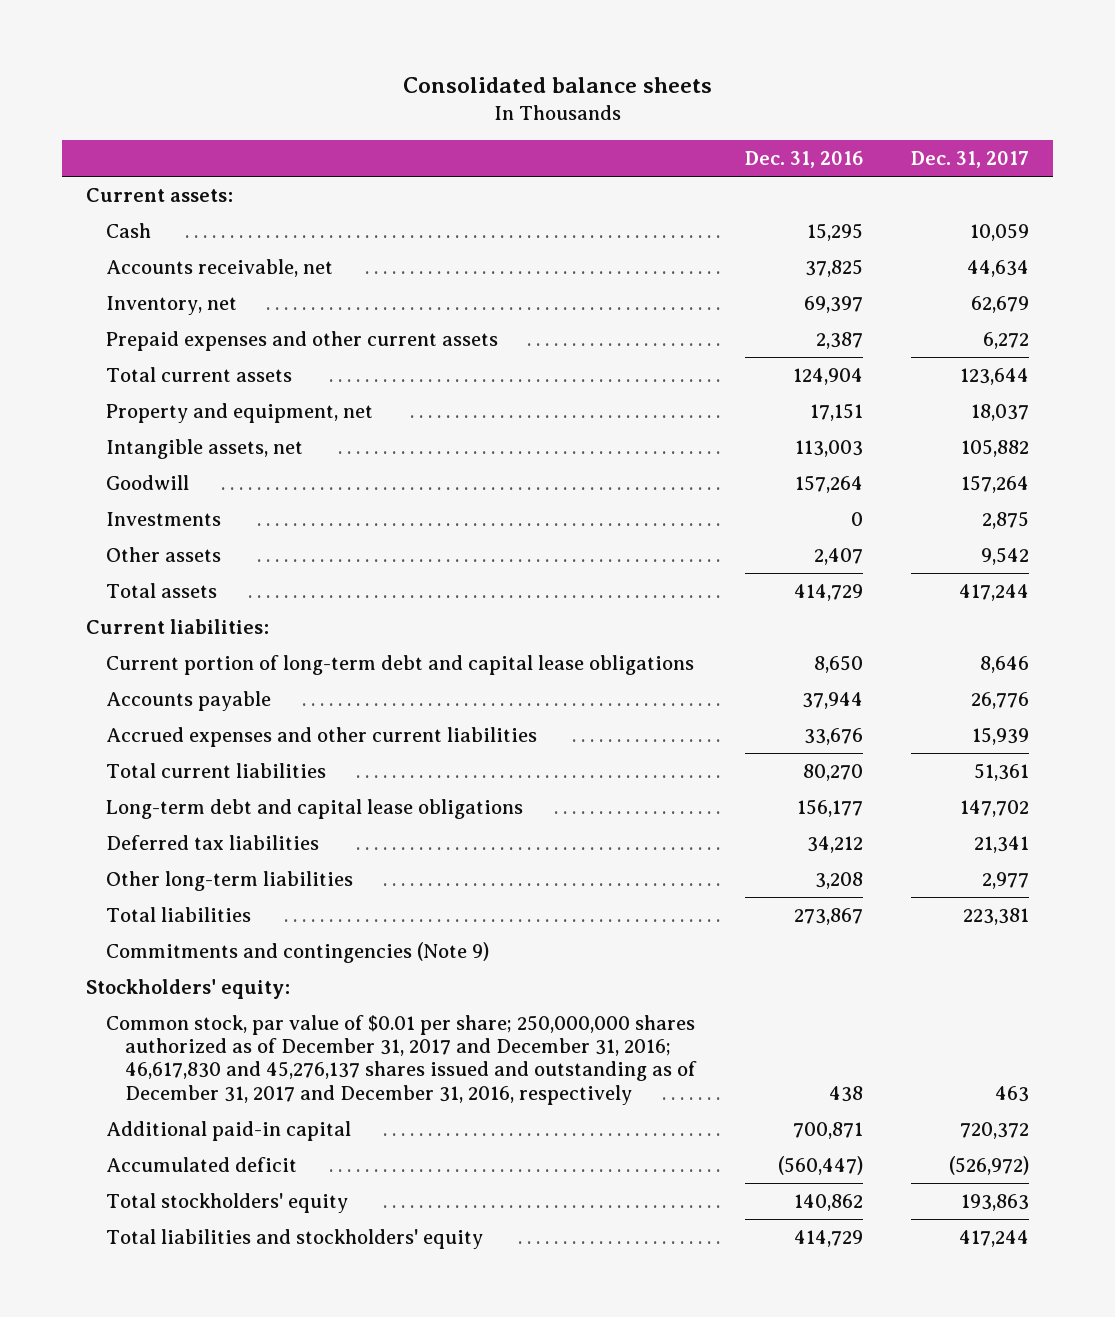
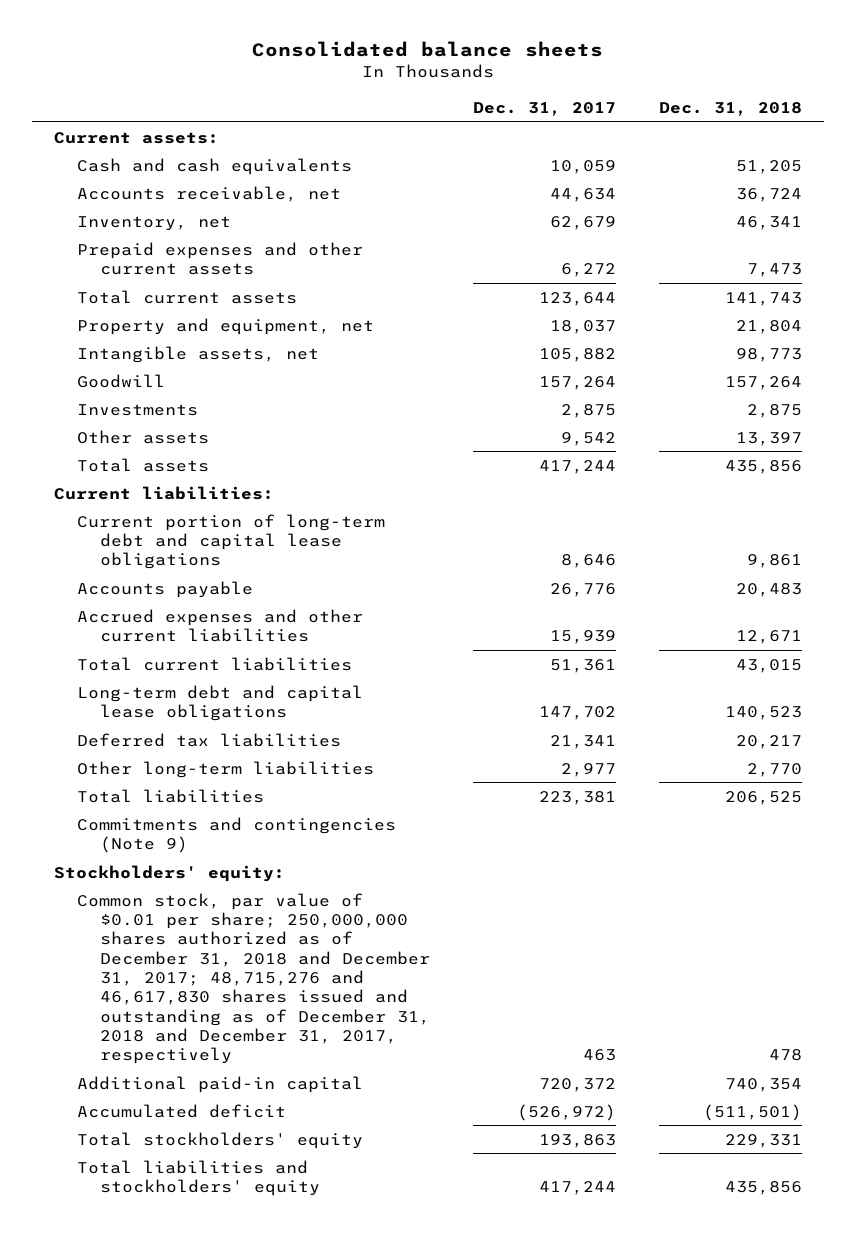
- | Dec. 31, 2016 | Dec. 31, 2017
+ | Dec. 31, 2017 | Dec. 31, 2018
- Cash | 15,295 | 10,059
+ Cash and cash equivalents | 10,059 | 51,205
- Common stock, par value of $0.01 per share; 250,000,000 shares authorized as of December 31, 2017 and December 31, 2016; 46,617,830 and 45,276,137 shares issued and outstanding as of December 31, 2017 and December 31, 2016, respectively | 438 | 463
+ Common stock, par value of $0.01 per share; 250,000,000 shares authorized as of December 31, 2018 and December 31, 2017; 48,715,276 and 46,617,830 shares issued and outstanding as of December 31, 2018 and December 31, 2017, respectively | 463 | 478

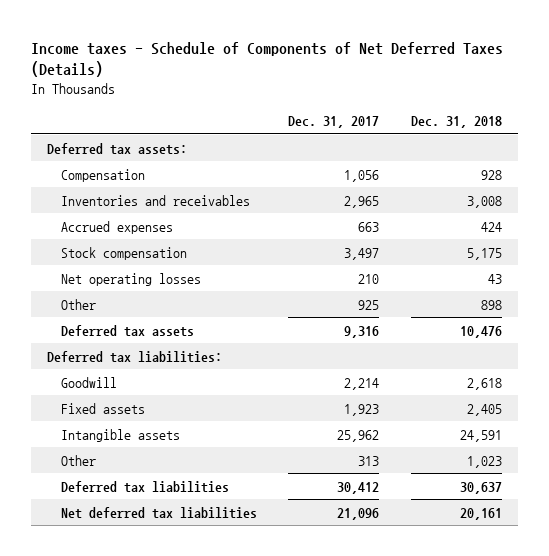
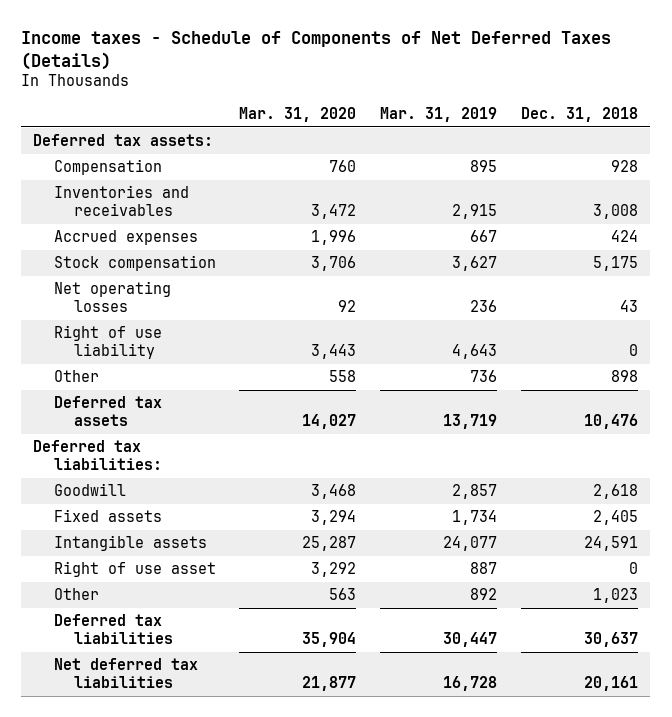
- | Dec. 31, 2017 | Dec. 31, 2018
+ | Mar. 31, 2020 | Mar. 31, 2019 | Dec. 31, 2018
+ Right of use liability | 3,443 | 4,643 | 0
+ Right of use asset | 3,292 | 887 | 0

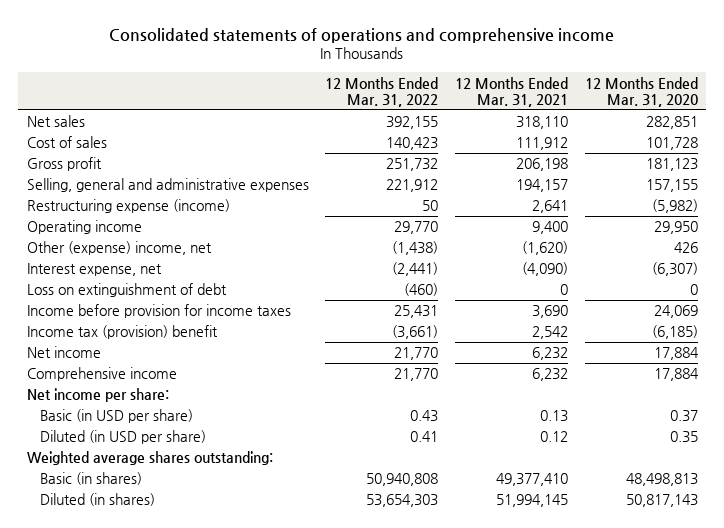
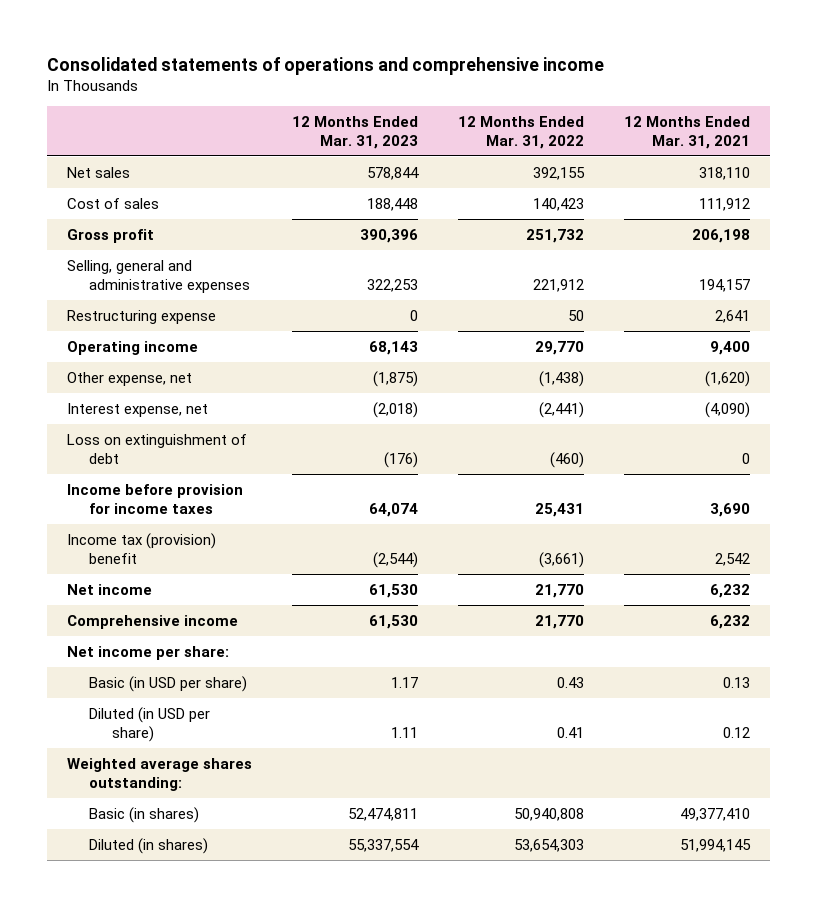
- | 12 Months Ended Mar. 31, 2022 | 12 Months Ended Mar. 31, 2021 | 12 Months Ended Mar. 31, 2020
+ | 12 Months Ended Mar. 31, 2023 | 12 Months Ended Mar. 31, 2022 | 12 Months Ended Mar. 31, 2021
- Restructuring expense (income) | 50 | 2,641 | (5,982)
+ Restructuring expense | 0 | 50 | 2,641
- Other (expense) income, net | (1,438) | (1,620) | 426
+ Other expense, net | (1,875) | (1,438) | (1,620)

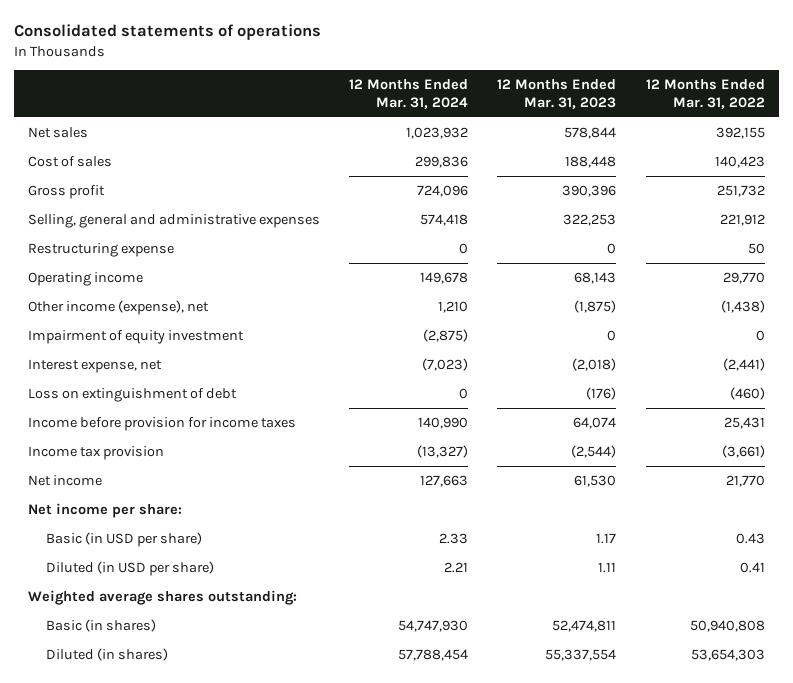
- Consolidated statements of operations and comprehensive income
+ Consolidated statements of operations
- | 12 Months Ended Mar. 31, 2023 | 12 Months Ended Mar. 31, 2022 | 12 Months Ended Mar. 31, 2021
+ | 12 Months Ended Mar. 31, 2024 | 12 Months Ended Mar. 31, 2023 | 12 Months Ended Mar. 31, 2022
- Other expense, net | (1,875) | (1,438) | (1,620)
+ Other income (expense), net | 1,210 | (1,875) | (1,438)
+ Impairment of equity investment | (2,875) | 0 | 0
- Income tax (provision) benefit | (2,544) | (3,661) | 2,542
+ Income tax provision | (13,327) | (2,544) | (3,661)
- Comprehensive income | 61,530 | 21,770 | 6,232

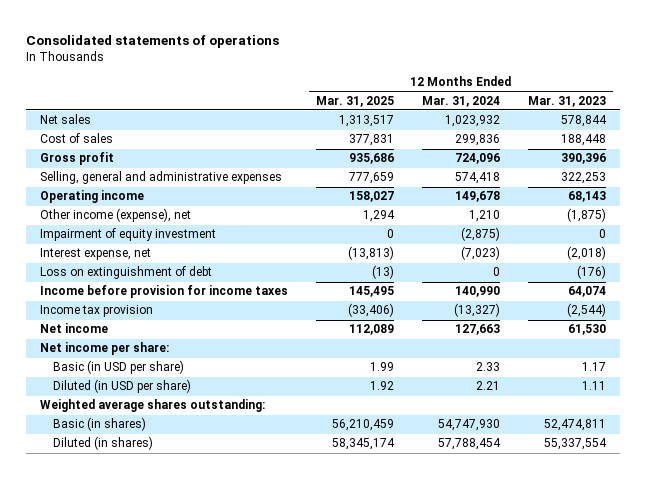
- | 12 Months Ended Mar. 31, 2024 | 12 Months Ended Mar. 31, 2023 | 12 Months Ended Mar. 31, 2022
+ | 12 Months Ended Mar. 31, 2025 | 12 Months Ended Mar. 31, 2024 | 12 Months Ended Mar. 31, 2023
- Restructuring expense | 0 | 0 | 50

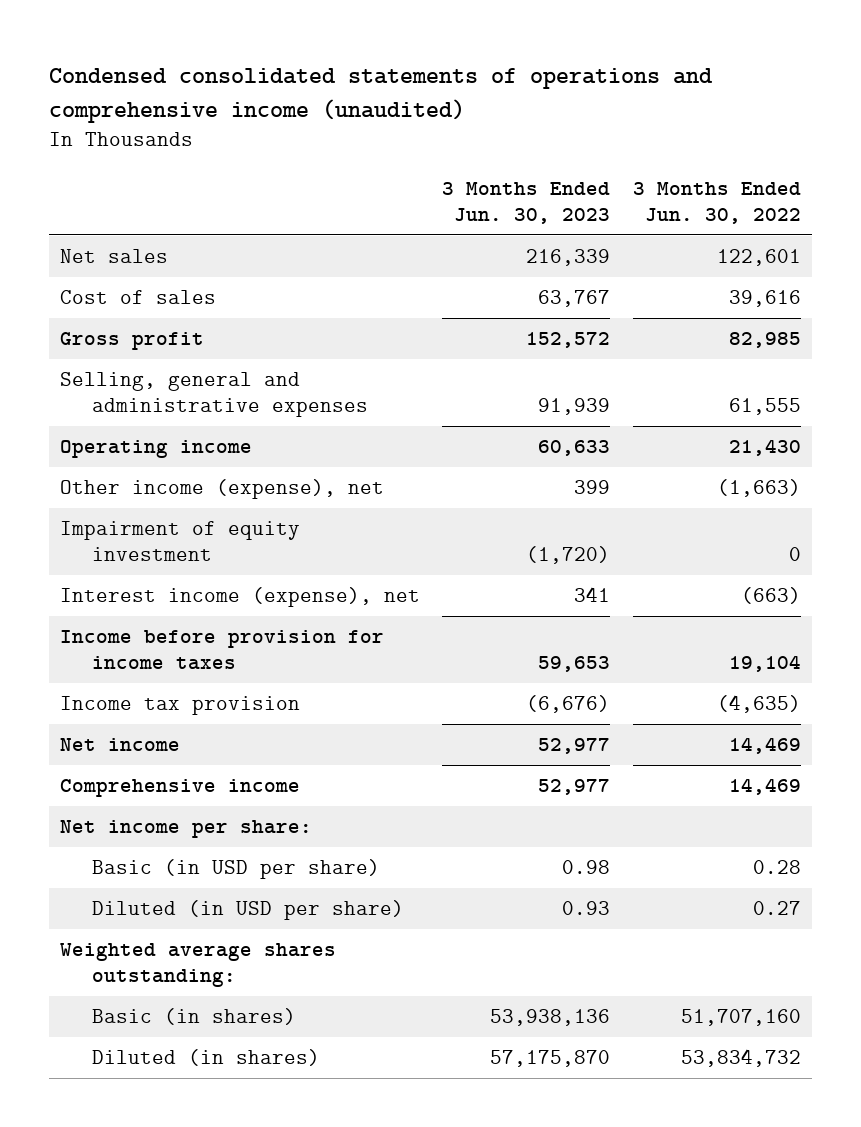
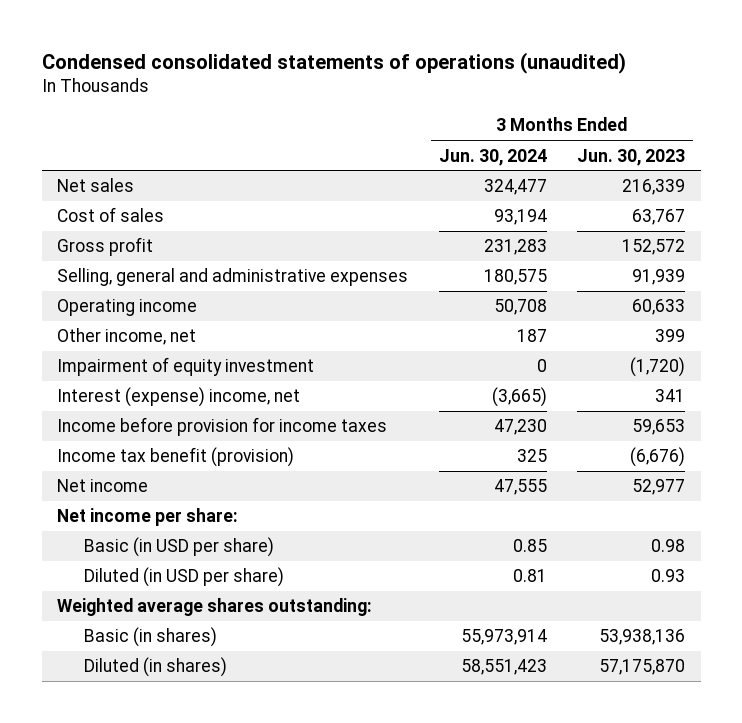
- Condensed consolidated statements of operations and comprehensive income (unaudited)
+ Condensed consolidated statements of operations (unaudited)
- | 3 Months Ended Jun. 30, 2023 | 3 Months Ended Jun. 30, 2022
+ | 3 Months Ended Jun. 30, 2024 | 3 Months Ended Jun. 30, 2023
- Other income (expense), net | 399 | (1,663)
+ Other income, net | 187 | 399
- Interest income (expense), net | 341 | (663)
+ Interest (expense) income, net | (3,665) | 341
- Income tax provision | (6,676) | (4,635)
+ Income tax benefit (provision) | 325 | (6,676)
- Comprehensive income | 52,977 | 14,469

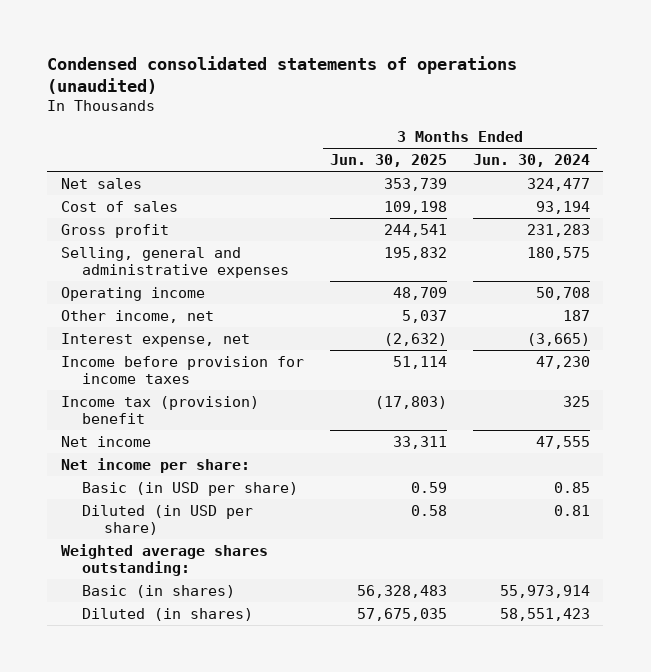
- | 3 Months Ended Jun. 30, 2024 | 3 Months Ended Jun. 30, 2023
+ | 3 Months Ended Jun. 30, 2025 | 3 Months Ended Jun. 30, 2024
- Impairment of equity investment | 0 | (1,720)
- Interest (expense) income, net | (3,665) | 341
+ Interest expense, net | (2,632) | (3,665)
- Income tax benefit (provision) | 325 | (6,676)
+ Income tax (provision) benefit | (17,803) | 325

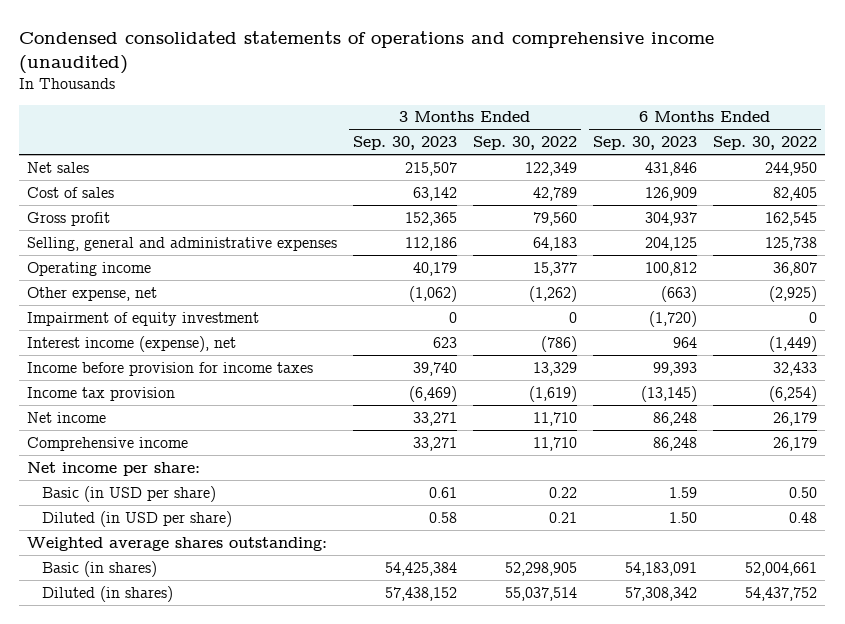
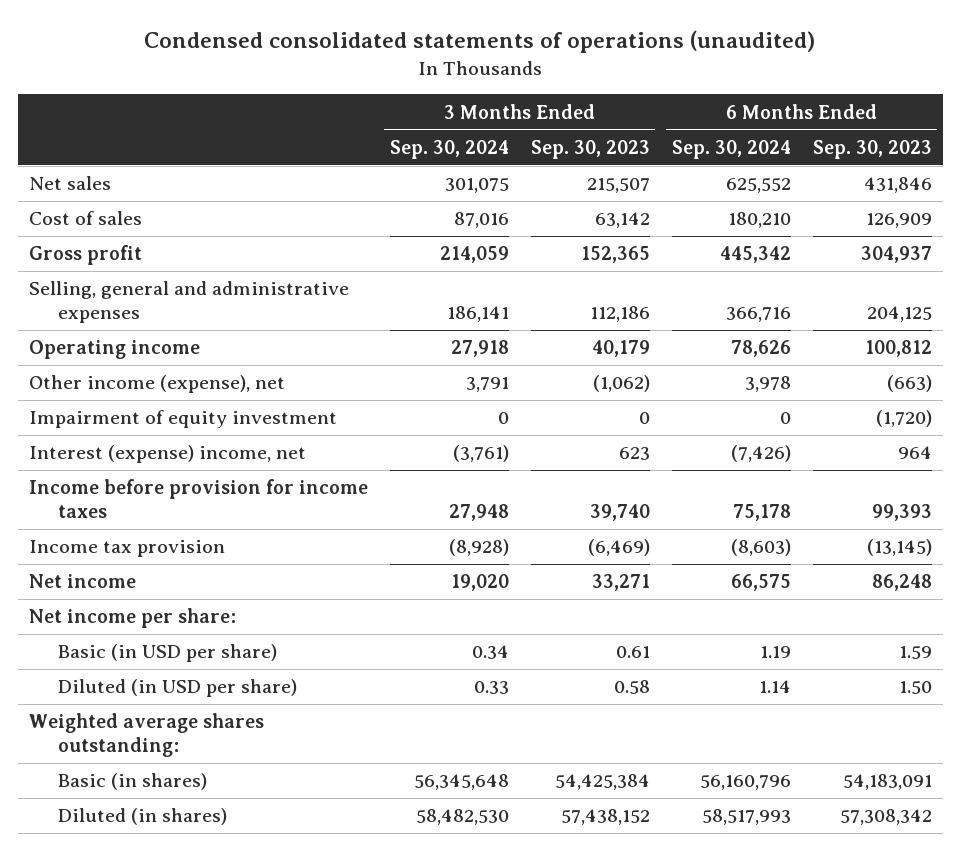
- Condensed consolidated statements of operations and comprehensive income (unaudited)
+ Condensed consolidated statements of operations (unaudited)
- | 3 Months Ended Sep. 30, 2023 | 3 Months Ended Sep. 30, 2022 | 6 Months Ended Sep. 30, 2023 | 6 Months Ended Sep. 30, 2022
+ | 3 Months Ended Sep. 30, 2024 | 3 Months Ended Sep. 30, 2023 | 6 Months Ended Sep. 30, 2024 | 6 Months Ended Sep. 30, 2023
- Other expense, net | (1,062) | (1,262) | (663) | (2,925)
+ Other income (expense), net | 3,791 | (1,062) | 3,978 | (663)
- Interest income (expense), net | 623 | (786) | 964 | (1,449)
+ Interest (expense) income, net | (3,761) | 623 | (7,426) | 964
- Comprehensive income | 33,271 | 11,710 | 86,248 | 26,179

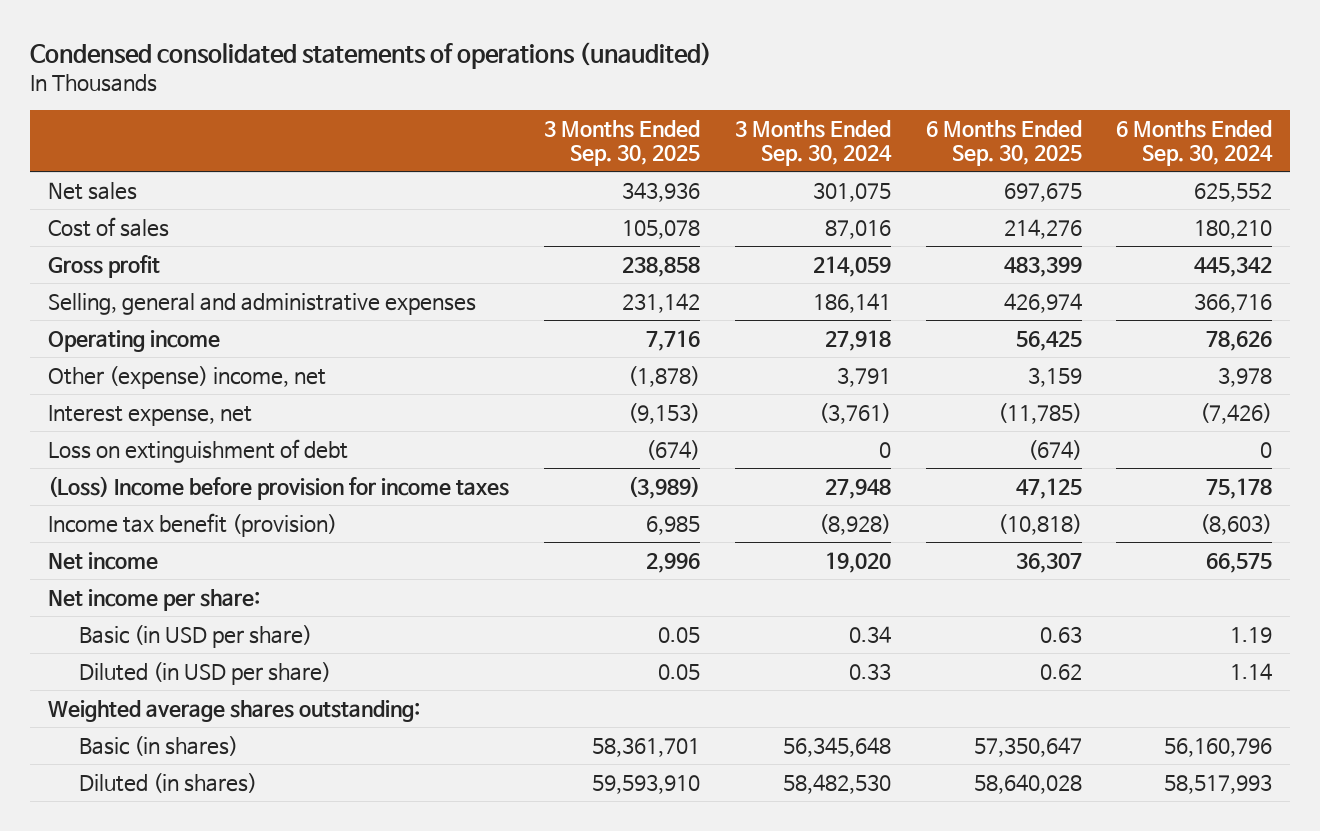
- | 3 Months Ended Sep. 30, 2024 | 3 Months Ended Sep. 30, 2023 | 6 Months Ended Sep. 30, 2024 | 6 Months Ended Sep. 30, 2023
+ | 3 Months Ended Sep. 30, 2025 | 3 Months Ended Sep. 30, 2024 | 6 Months Ended Sep. 30, 2025 | 6 Months Ended Sep. 30, 2024
- Other income (expense), net | 3,791 | (1,062) | 3,978 | (663)
- Impairment of equity investment | 0 | 0 | 0 | (1,720)
- Interest (expense) income, net | (3,761) | 623 | (7,426) | 964
- Income before provision for income taxes | 27,948 | 39,740 | 75,178 | 99,393
- Income tax provision | (8,928) | (6,469) | (8,603) | (13,145)
+ Other (expense) income, net | (1,878) | 3,791 | 3,159 | 3,978
+ Interest expense, net | (9,153) | (3,761) | (11,785) | (7,426)
+ Loss on extinguishment of debt | (674) | 0 | (674) | 0
+ (Loss) Income before provision for income taxes | (3,989) | 27,948 | 47,125 | 75,178
+ Income tax benefit (provision) | 6,985 | (8,928) | (10,818) | (8,603)

